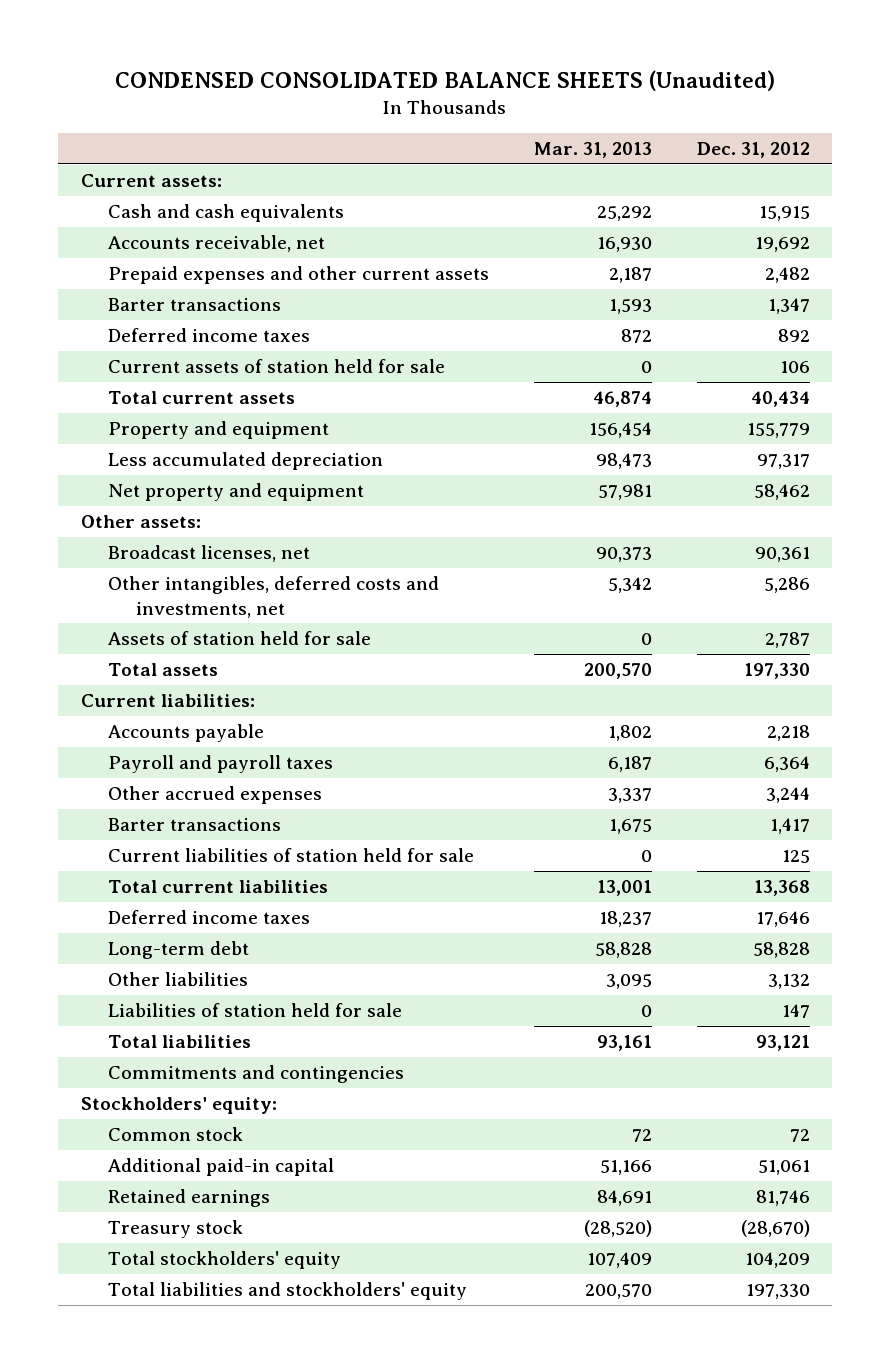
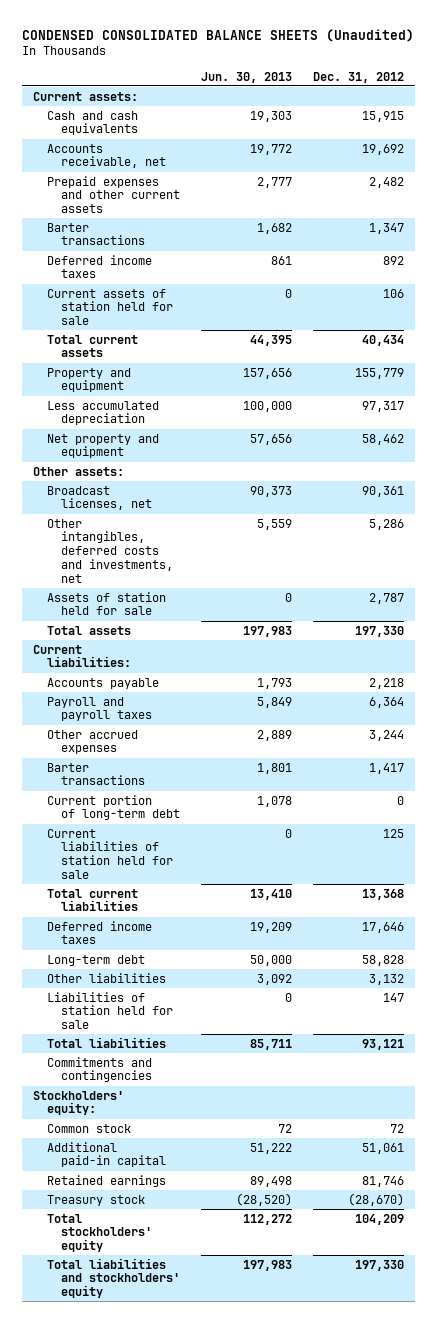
- | Mar. 31, 2013 | Dec. 31, 2012
+ | Jun. 30, 2013 | Dec. 31, 2012
+ Current portion of long-term debt | 1,078 | 0

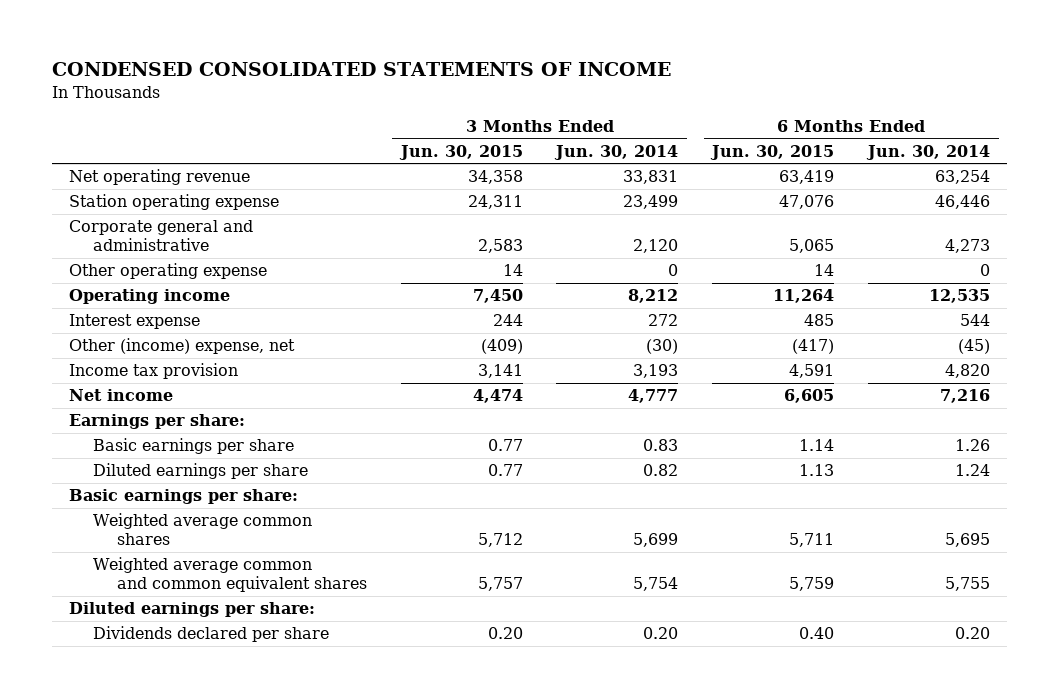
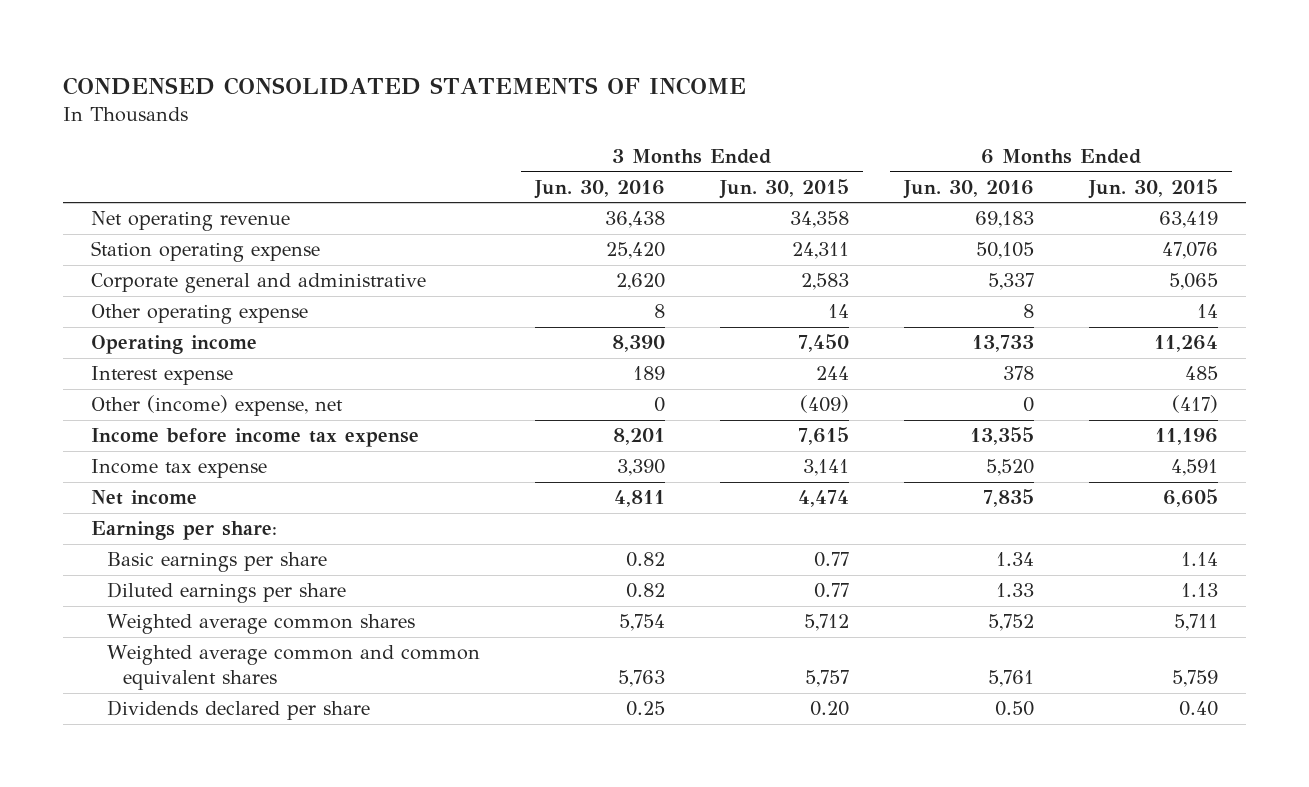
- | 3 Months Ended Jun. 30, 2015 | 3 Months Ended Jun. 30, 2014 | 6 Months Ended Jun. 30, 2015 | 6 Months Ended Jun. 30, 2014
+ | 3 Months Ended Jun. 30, 2016 | 3 Months Ended Jun. 30, 2015 | 6 Months Ended Jun. 30, 2016 | 6 Months Ended Jun. 30, 2015
- Income tax provision | 3,141 | 3,193 | 4,591 | 4,820
+ Income before income tax expense | 8,201 | 7,615 | 13,355 | 11,196
+ Income tax expense | 3,390 | 3,141 | 5,520 | 4,591
- Basic earnings per share:
- Diluted earnings per share:

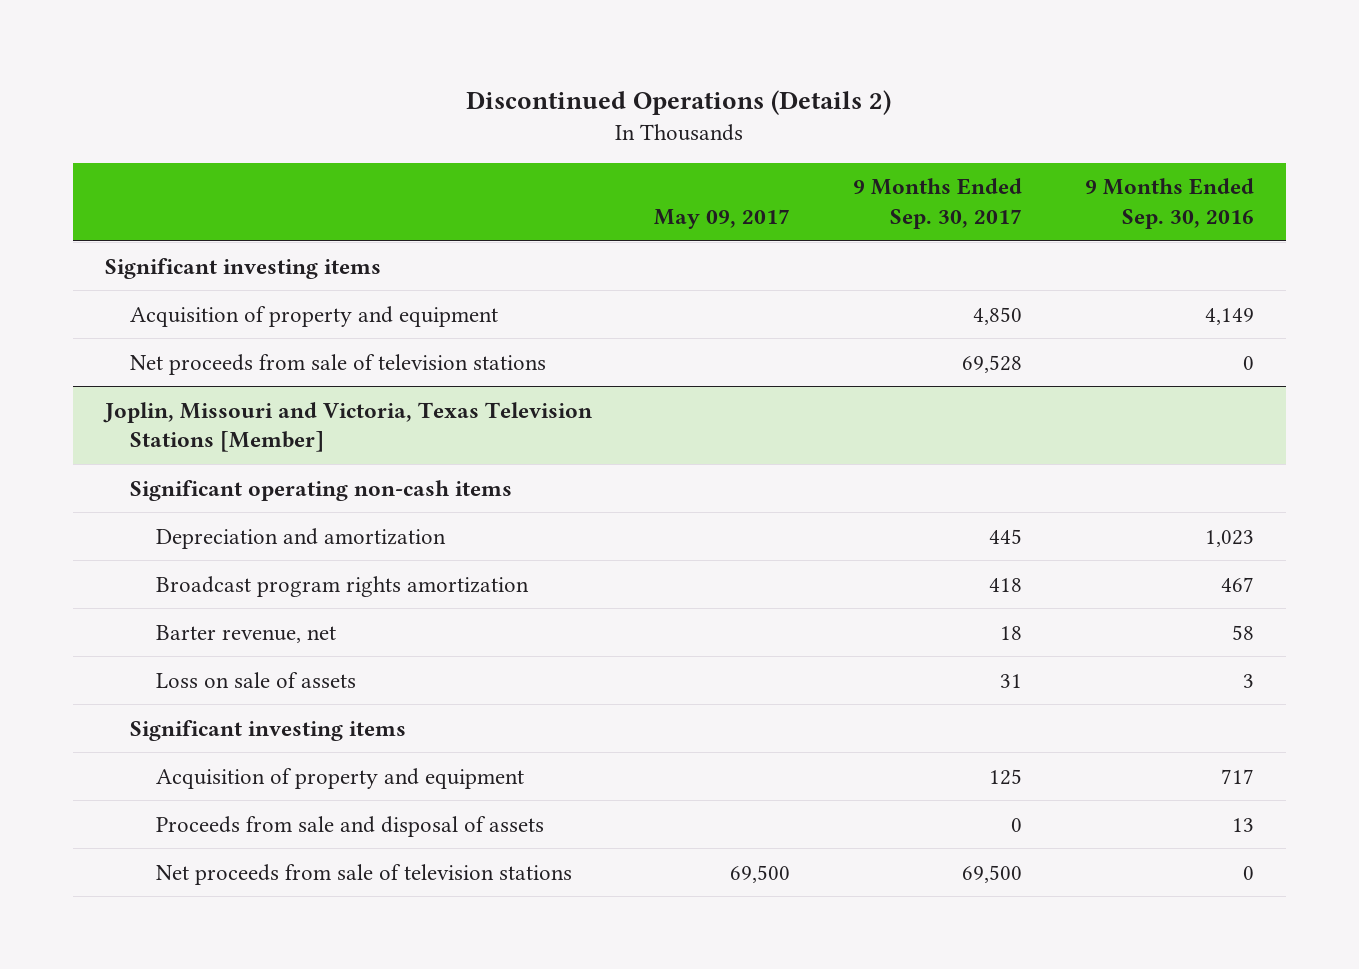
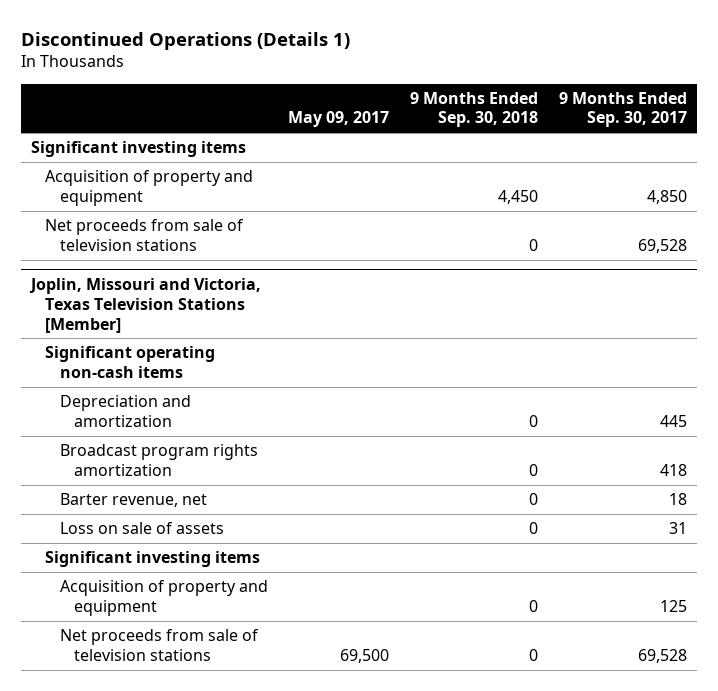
- Discontinued Operations (Details 2)
+ Discontinued Operations (Details 1)
- | May 09, 2017 | 9 Months Ended Sep. 30, 2017 | 9 Months Ended Sep. 30, 2016
+ | May 09, 2017 | 9 Months Ended Sep. 30, 2018 | 9 Months Ended Sep. 30, 2017
@ Joplin, Missouri and Victoria, Texas Television Stations [Member]
- Proceeds from sale and disposal of assets | | 0 | 13
- Net proceeds from sale of television stations | 69,500 | 69,500 | 0
+ Net proceeds from sale of television stations | 69,500 | 0 | 69,528

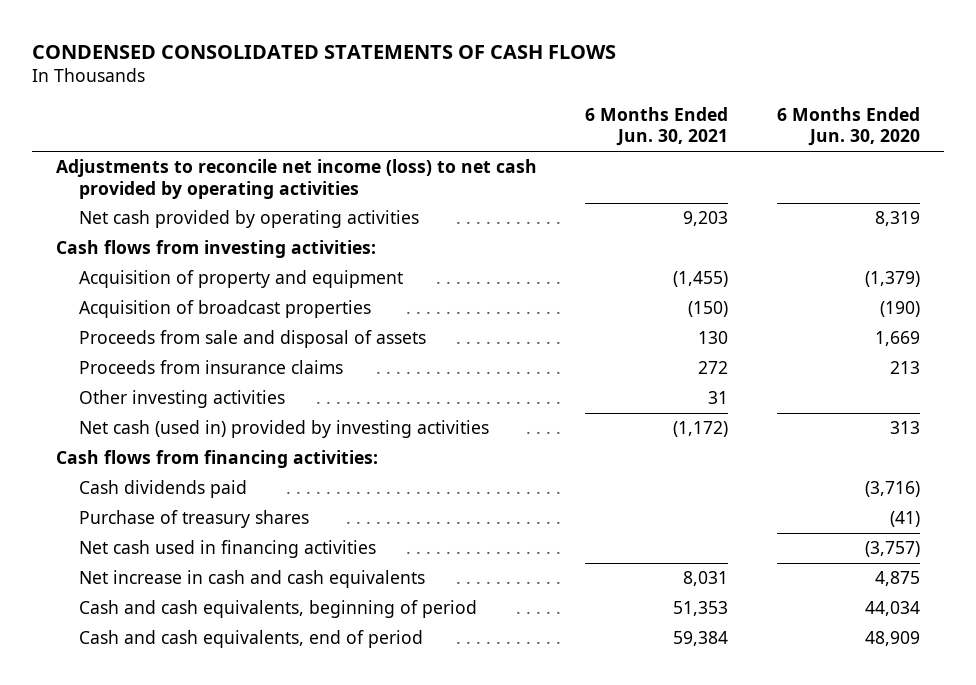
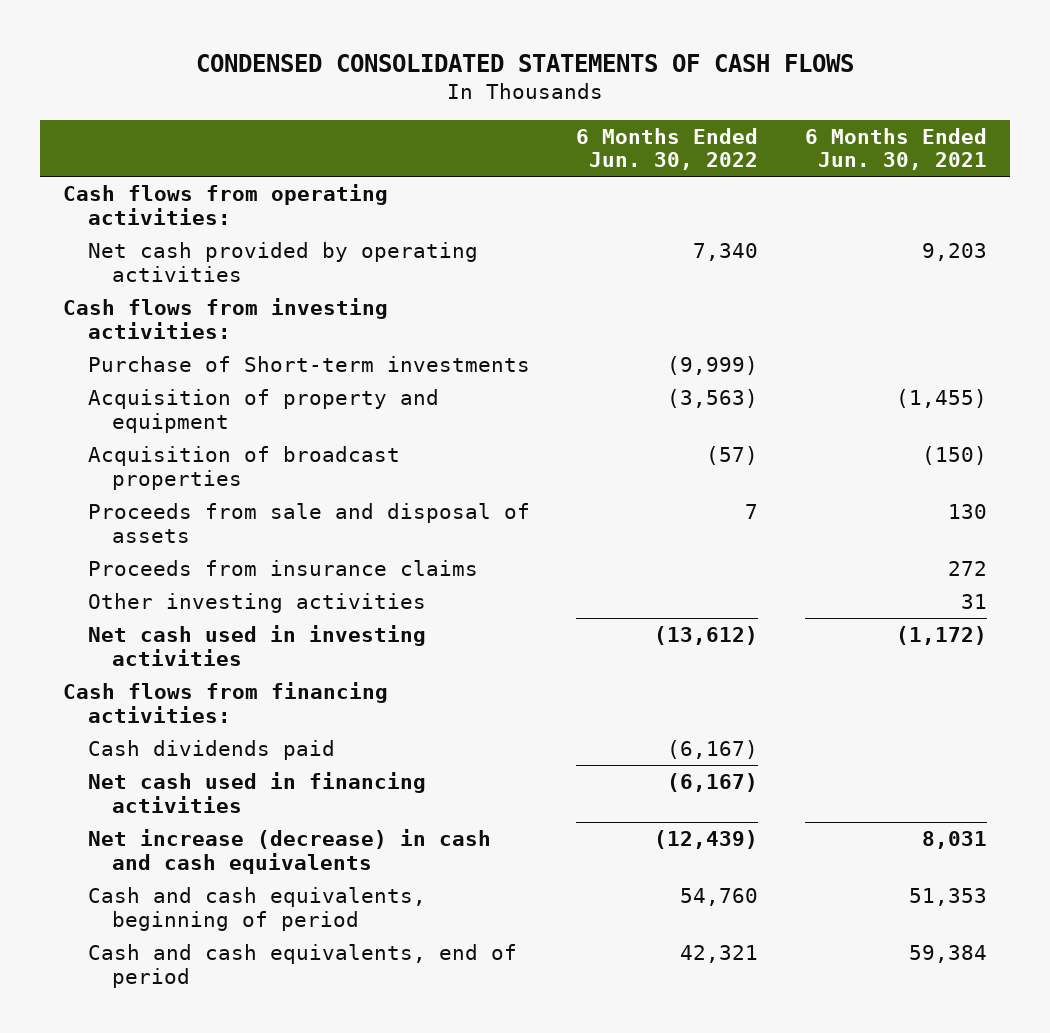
- | 6 Months Ended Jun. 30, 2021 | 6 Months Ended Jun. 30, 2020
+ | 6 Months Ended Jun. 30, 2022 | 6 Months Ended Jun. 30, 2021
- Adjustments to reconcile net income (loss) to net cash provided by operating activities
+ Cash flows from operating activities:
+ Purchase of Short-term investments | (9,999) |
- Net cash (used in) provided by investing activities | (1,172) | 313
+ Net cash used in investing activities | (13,612) | (1,172)
- Purchase of treasury shares | | (41)
- Net increase in cash and cash equivalents | 8,031 | 4,875
+ Net increase (decrease) in cash and cash equivalents | (12,439) | 8,031

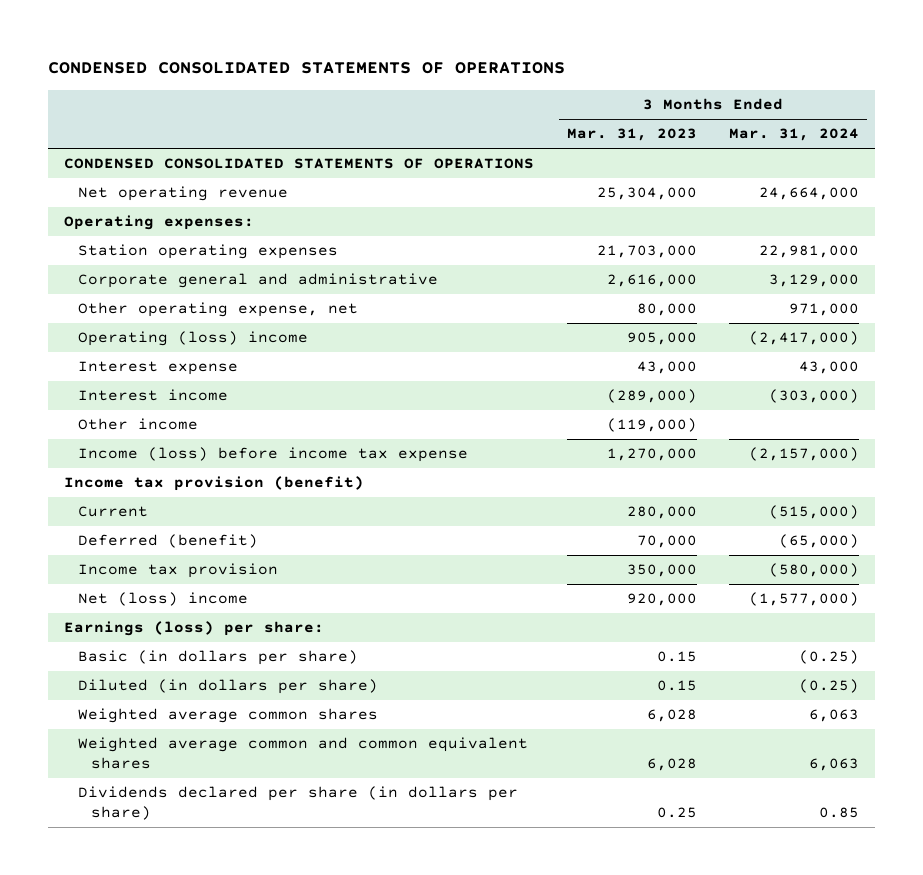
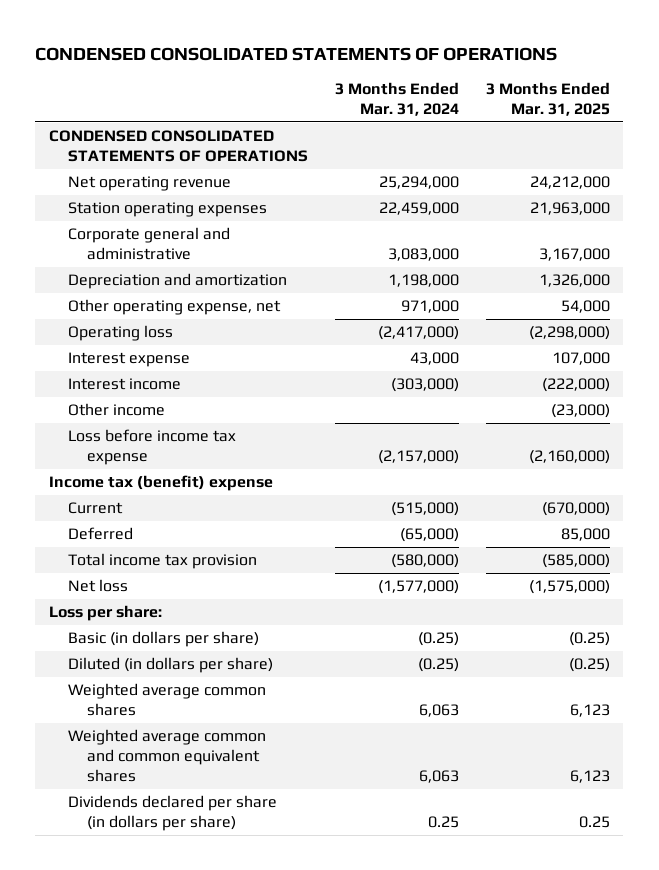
- | 3 Months Ended Mar. 31, 2023 | 3 Months Ended Mar. 31, 2024
+ | 3 Months Ended Mar. 31, 2024 | 3 Months Ended Mar. 31, 2025
- Net operating revenue | 25,304,000 | 24,664,000
- Operating expenses:
- Station operating expenses | 21,703,000 | 22,981,000
- Corporate general and administrative | 2,616,000 | 3,129,000
+ Net operating revenue | 25,294,000 | 24,212,000
+ Station operating expenses | 22,459,000 | 21,963,000
+ Corporate general and administrative | 3,083,000 | 3,167,000
+ Depreciation and amortization | 1,198,000 | 1,326,000
- Operating (loss) income | 905,000 | (2,417,000)
+ Operating loss | (2,417,000) | (2,298,000)
- Income (loss) before income tax expense | 1,270,000 | (2,157,000)
- Income tax provision (benefit)
+ Loss before income tax expense | (2,157,000) | (2,160,000)
+ Income tax (benefit) expense
- Deferred (benefit) | 70,000 | (65,000)
- Income tax provision | 350,000 | (580,000)
- Net (loss) income | 920,000 | (1,577,000)
- Earnings (loss) per share:
+ Deferred | (65,000) | 85,000
+ Total income tax provision | (580,000) | (585,000)
+ Net loss | (1,577,000) | (1,575,000)
+ Loss per share:
- Dividends declared per share (in dollars per share) | 0.25 | 0.85
+ Dividends declared per share (in dollars per share) | 0.25 | 0.25

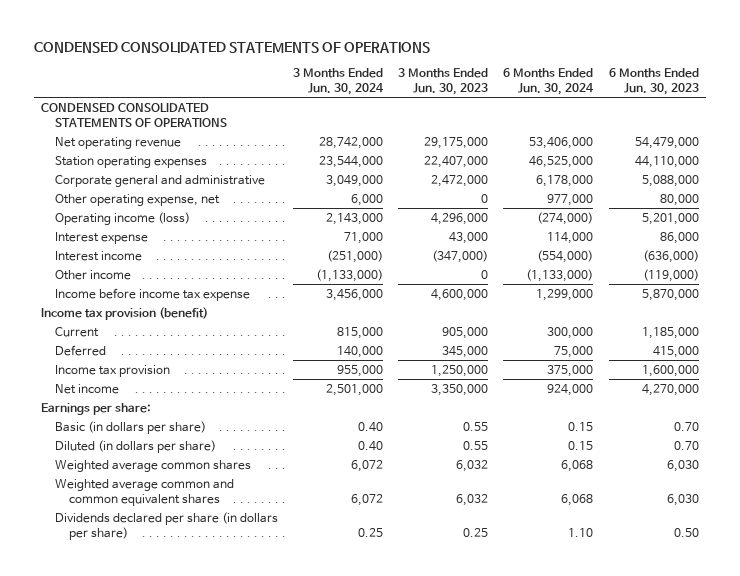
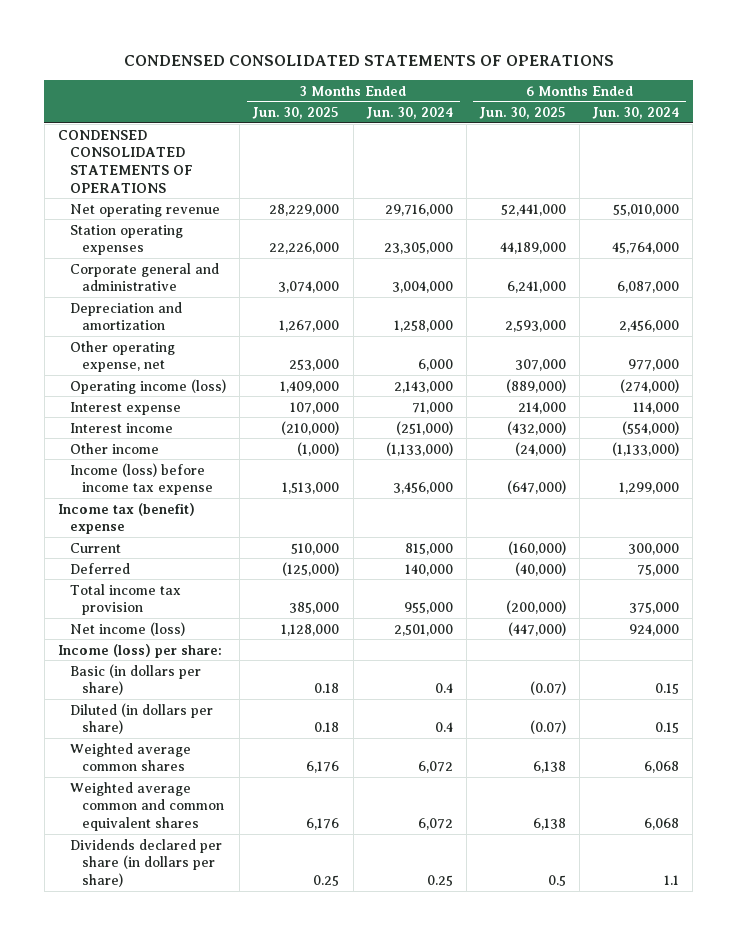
- | 3 Months Ended Jun. 30, 2024 | 3 Months Ended Jun. 30, 2023 | 6 Months Ended Jun. 30, 2024 | 6 Months Ended Jun. 30, 2023
+ | 3 Months Ended Jun. 30, 2025 | 3 Months Ended Jun. 30, 2024 | 6 Months Ended Jun. 30, 2025 | 6 Months Ended Jun. 30, 2024
- Net operating revenue | 28,742,000 | 29,175,000 | 53,406,000 | 54,479,000
- Station operating expenses | 23,544,000 | 22,407,000 | 46,525,000 | 44,110,000
- Corporate general and administrative | 3,049,000 | 2,472,000 | 6,178,000 | 5,088,000
+ Net operating revenue | 28,229,000 | 29,716,000 | 52,441,000 | 55,010,000
+ Station operating expenses | 22,226,000 | 23,305,000 | 44,189,000 | 45,764,000
+ Corporate general and administrative | 3,074,000 | 3,004,000 | 6,241,000 | 6,087,000
+ Depreciation and amortization | 1,267,000 | 1,258,000 | 2,593,000 | 2,456,000
- Income before income tax expense | 3,456,000 | 4,600,000 | 1,299,000 | 5,870,000
- Income tax provision (benefit)
+ Income (loss) before income tax expense | 1,513,000 | 3,456,000 | (647,000) | 1,299,000
+ Income tax (benefit) expense
- Income tax provision | 955,000 | 1,250,000 | 375,000 | 1,600,000
- Net income | 2,501,000 | 3,350,000 | 924,000 | 4,270,000
- Earnings per share:
- Basic (in dollars per share) | 0.40 | 0.55 | 0.15 | 0.70
- Diluted (in dollars per share) | 0.40 | 0.55 | 0.15 | 0.70
+ Total income tax provision | 385,000 | 955,000 | (200,000) | 375,000
+ Net income (loss) | 1,128,000 | 2,501,000 | (447,000) | 924,000
+ Income (loss) per share:
+ Basic (in dollars per share) | 0.18 | 0.4 | (0.07) | 0.15
+ Diluted (in dollars per share) | 0.18 | 0.4 | (0.07) | 0.15
- Dividends declared per share (in dollars per share) | 0.25 | 0.25 | 1.10 | 0.50
+ Dividends declared per share (in dollars per share) | 0.25 | 0.25 | 0.5 | 1.1

